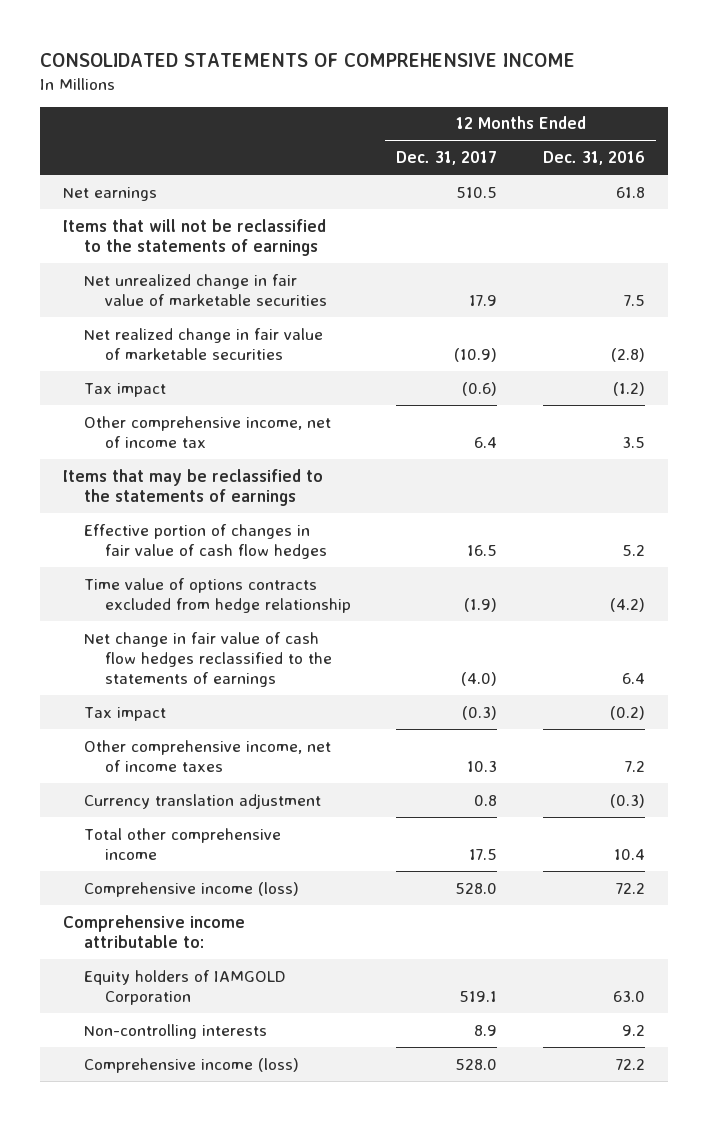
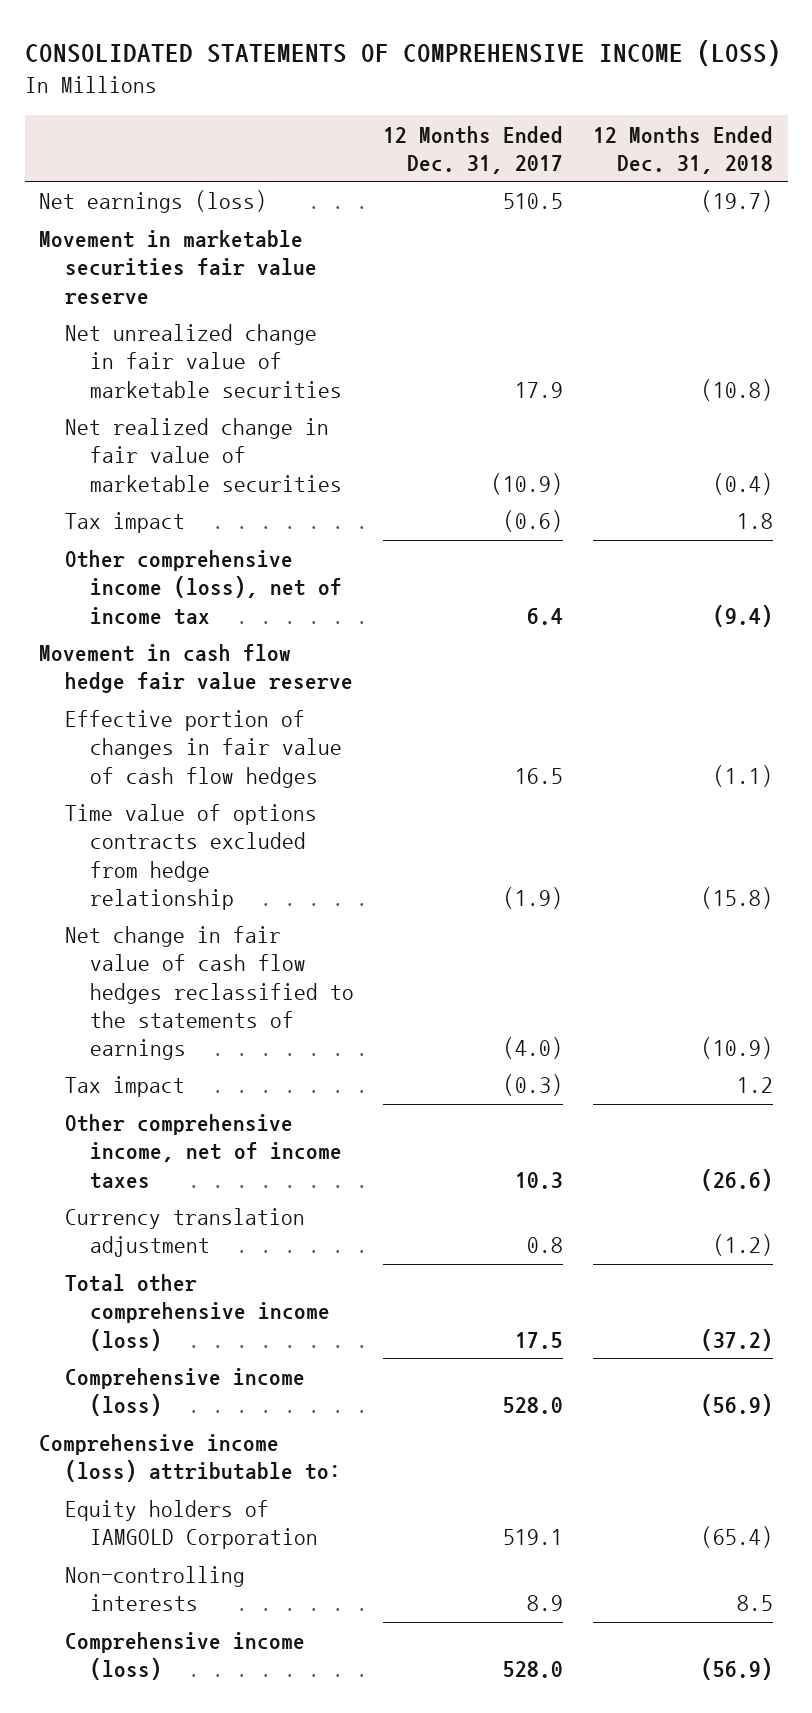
- CONSOLIDATED STATEMENTS OF COMPREHENSIVE INCOME
+ CONSOLIDATED STATEMENTS OF COMPREHENSIVE INCOME (LOSS)
- | 12 Months Ended Dec. 31, 2017 | 12 Months Ended Dec. 31, 2016
+ | 12 Months Ended Dec. 31, 2017 | 12 Months Ended Dec. 31, 2018
- Net earnings | 510.5 | 61.8
- Items that will not be reclassified to the statements of earnings
+ Net earnings (loss) | 510.5 | (19.7)
+ Movement in marketable securities fair value reserve
- Other comprehensive income, net of income tax | 6.4 | 3.5
- Items that may be reclassified to the statements of earnings
+ Other comprehensive income (loss), net of income tax | 6.4 | (9.4)
+ Movement in cash flow hedge fair value reserve
- Total other comprehensive income | 17.5 | 10.4
+ Total other comprehensive income (loss) | 17.5 | (37.2)
- Comprehensive income attributable to:
+ Comprehensive income (loss) attributable to:

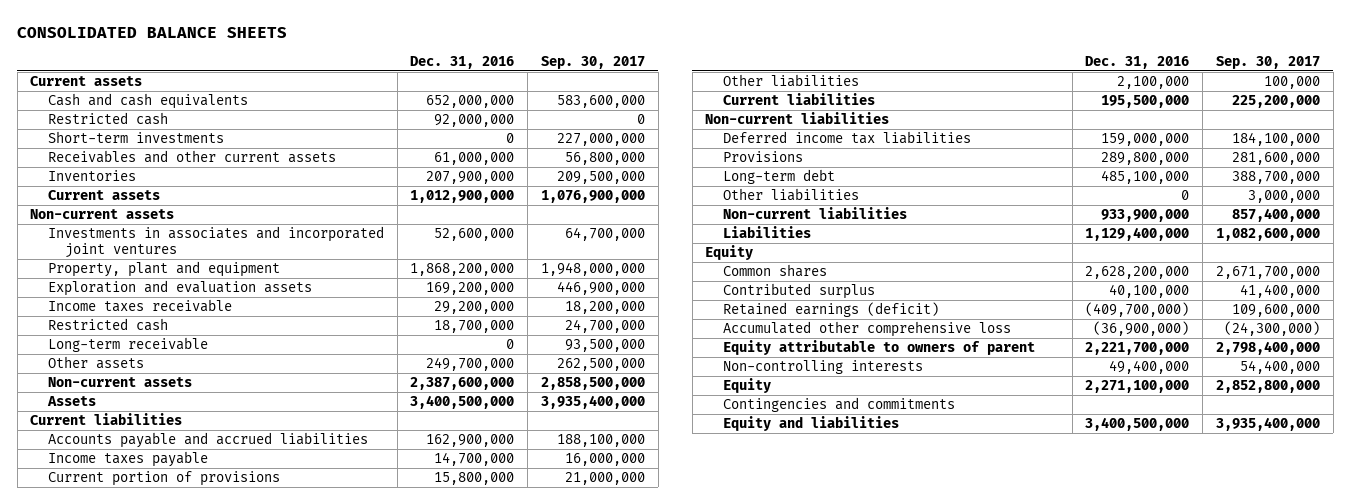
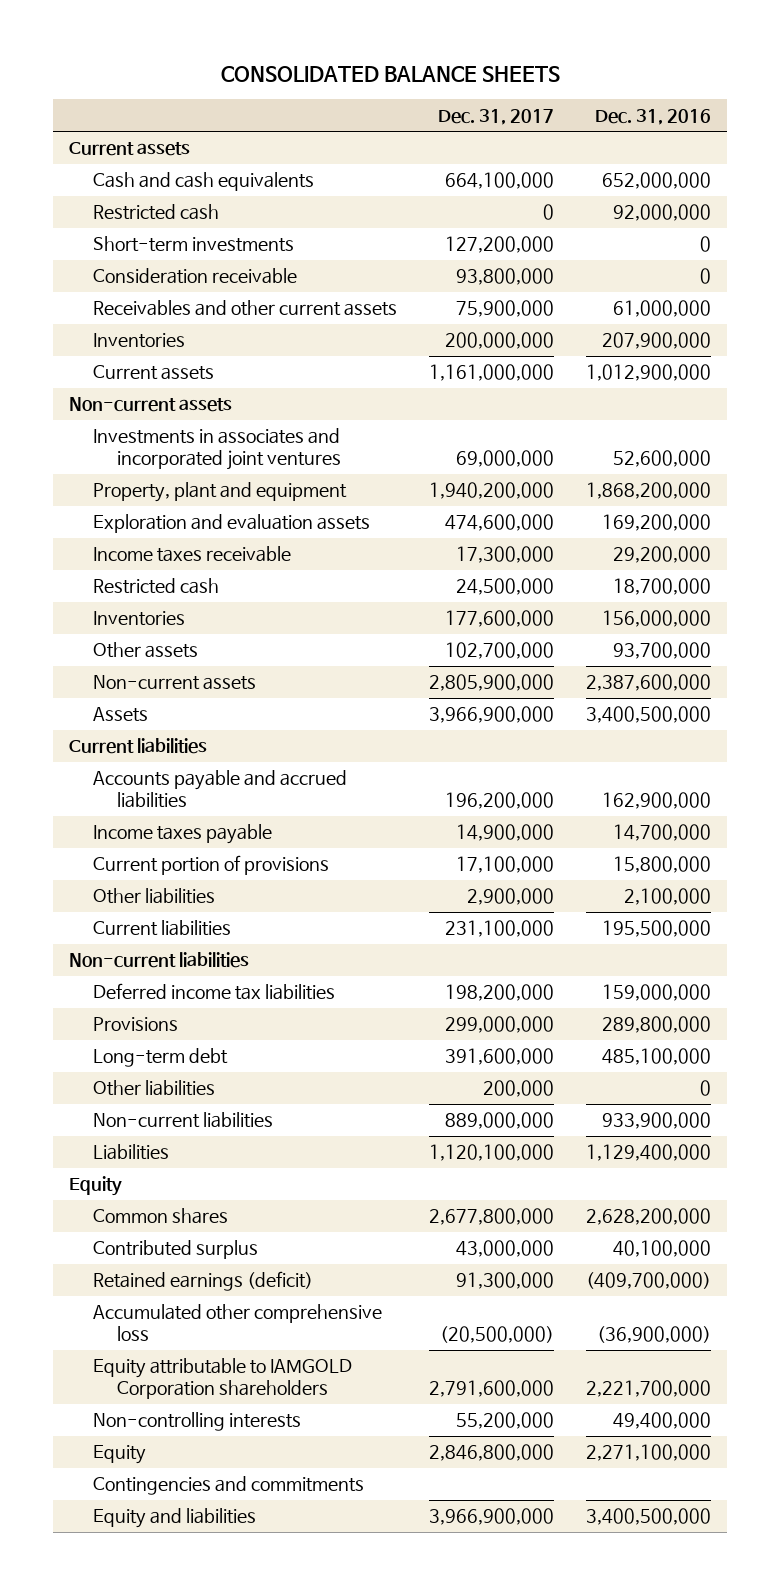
- | Dec. 31, 2016 | Sep. 30, 2017
+ | Dec. 31, 2017 | Dec. 31, 2016
+ Consideration receivable | 93,800,000 | 0
- Long-term receivable | 0 | 93,500,000
- Other assets | 249,700,000 | 262,500,000
+ Inventories | 177,600,000 | 156,000,000
+ Other assets | 102,700,000 | 93,700,000
- Equity attributable to owners of parent | 2,221,700,000 | 2,798,400,000
+ Equity attributable to IAMGOLD Corporation shareholders | 2,791,600,000 | 2,221,700,000

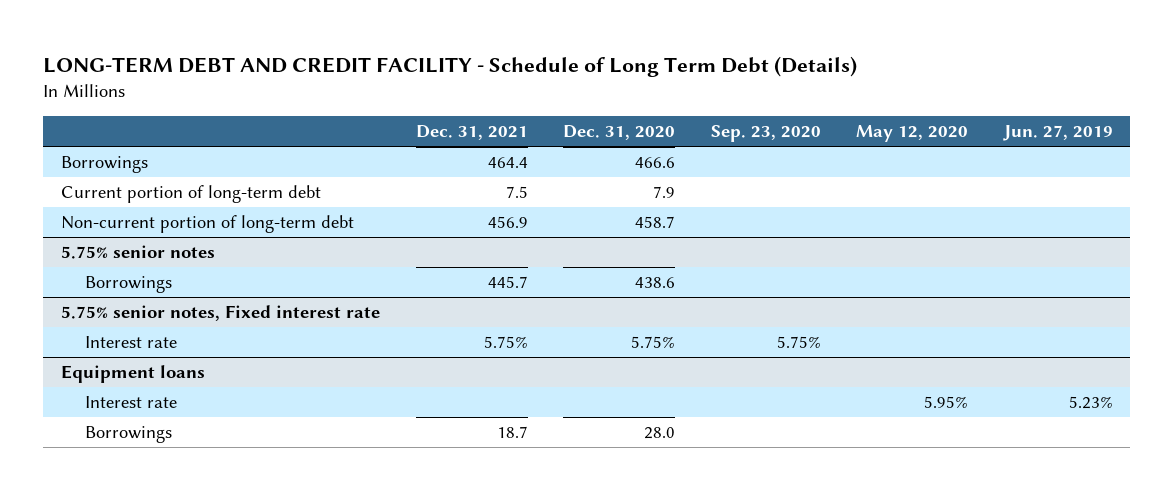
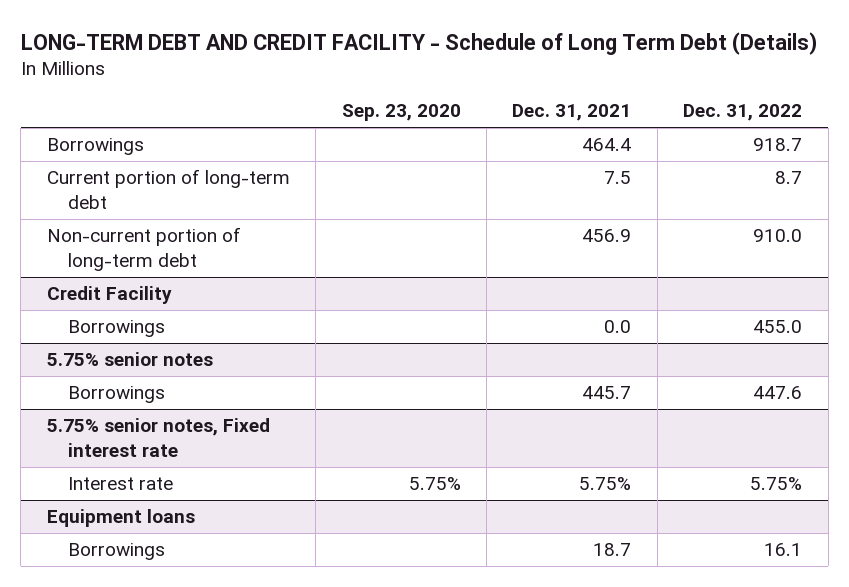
- | Dec. 31, 2021 | Dec. 31, 2020 | Sep. 23, 2020 | May 12, 2020 | Jun. 27, 2019
+ | Sep. 23, 2020 | Dec. 31, 2021 | Dec. 31, 2022
+ Credit Facility
+ Borrowings | | 0.0 | 455.0
@ Equipment loans
- Interest rate | | | | 5.95% | 5.23%

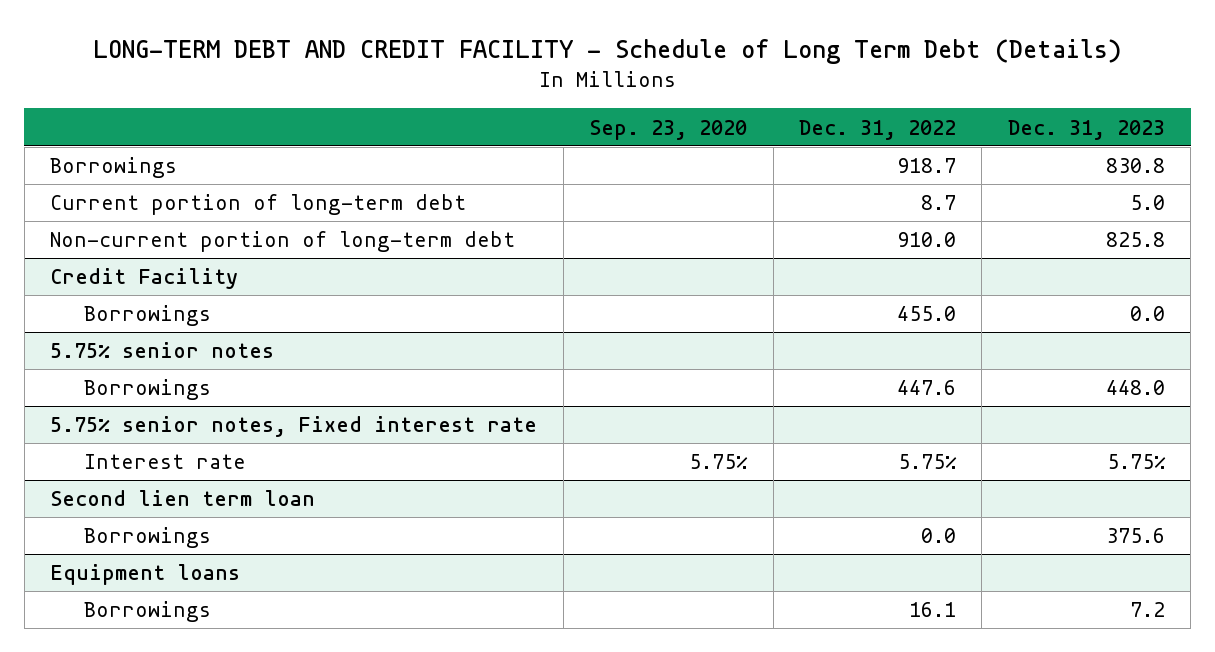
- | Sep. 23, 2020 | Dec. 31, 2021 | Dec. 31, 2022
+ | Sep. 23, 2020 | Dec. 31, 2022 | Dec. 31, 2023
+ Second lien term loan
+ Borrowings | | 0.0 | 375.6

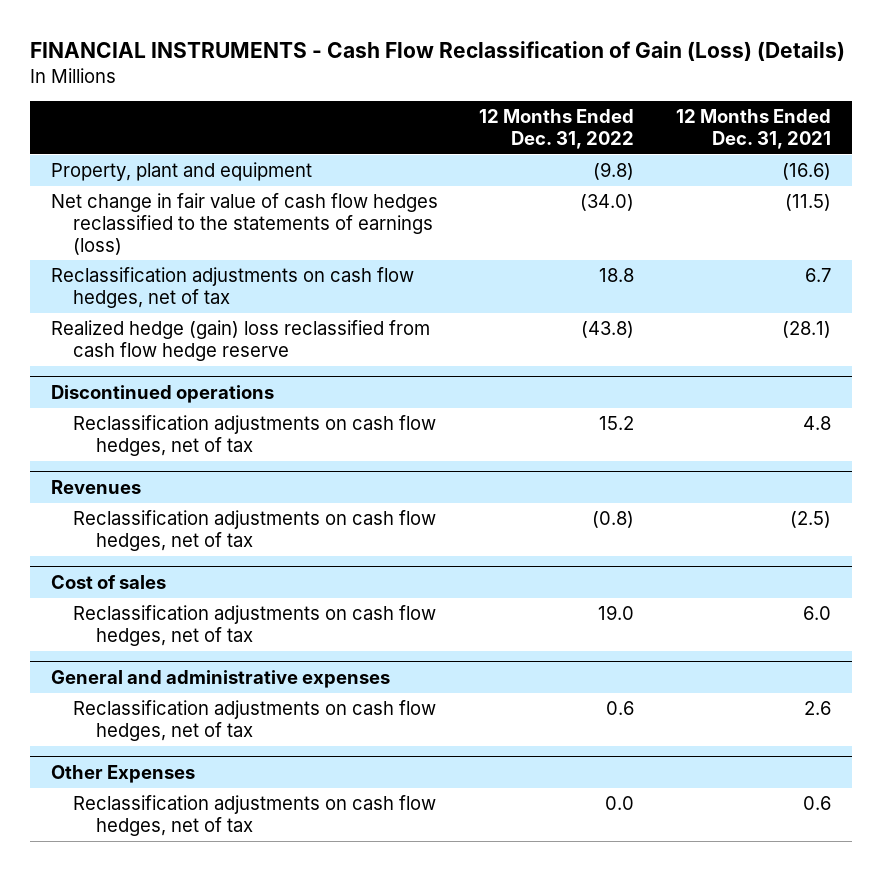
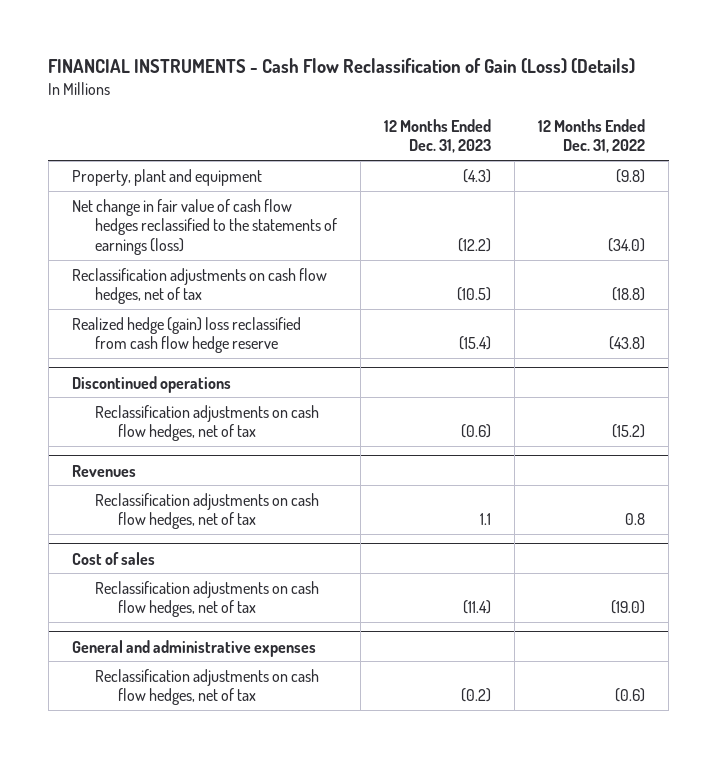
- | 12 Months Ended Dec. 31, 2022 | 12 Months Ended Dec. 31, 2021
+ | 12 Months Ended Dec. 31, 2023 | 12 Months Ended Dec. 31, 2022
- Reclassification adjustments on cash flow hedges, net of tax | 18.8 | 6.7
+ Reclassification adjustments on cash flow hedges, net of tax | (10.5) | (18.8)
@ Discontinued operations
- Reclassification adjustments on cash flow hedges, net of tax | 15.2 | 4.8
+ Reclassification adjustments on cash flow hedges, net of tax | (0.6) | (15.2)
@ Revenues
- Reclassification adjustments on cash flow hedges, net of tax | (0.8) | (2.5)
+ Reclassification adjustments on cash flow hedges, net of tax | 1.1 | 0.8
@ Cost of sales
- Reclassification adjustments on cash flow hedges, net of tax | 19.0 | 6.0
+ Reclassification adjustments on cash flow hedges, net of tax | (11.4) | (19.0)
@ General and administrative expenses
- Reclassification adjustments on cash flow hedges, net of tax | 0.6 | 2.6
- Other Expenses
- Reclassification adjustments on cash flow hedges, net of tax | 0.0 | 0.6
@ General and administrative expenses
+ Reclassification adjustments on cash flow hedges, net of tax | (0.2) | (0.6)

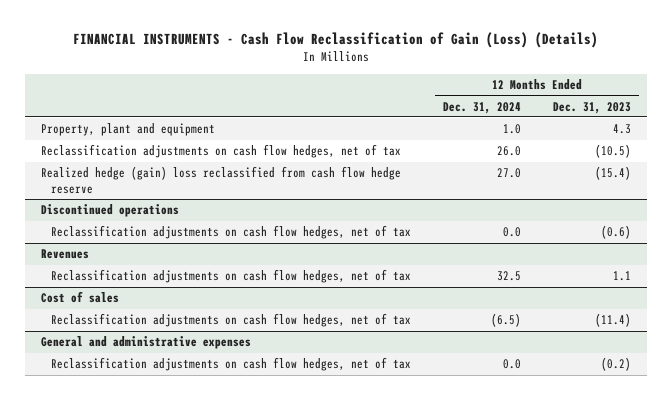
- | 12 Months Ended Dec. 31, 2023 | 12 Months Ended Dec. 31, 2022
+ | 12 Months Ended Dec. 31, 2024 | 12 Months Ended Dec. 31, 2023
- Property, plant and equipment | (4.3) | (9.8)
- Net change in fair value of cash flow hedges reclassified to the statements of earnings (loss) | (12.2) | (34.0)
+ Property, plant and equipment | 1.0 | 4.3

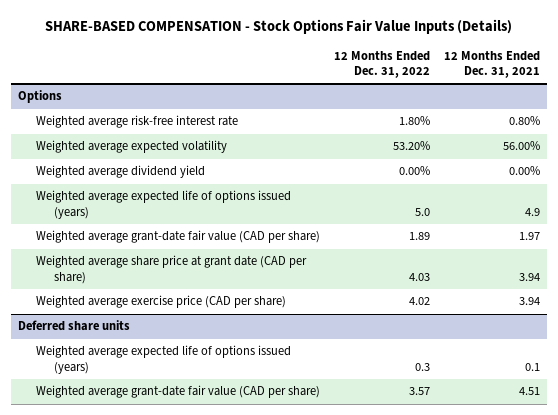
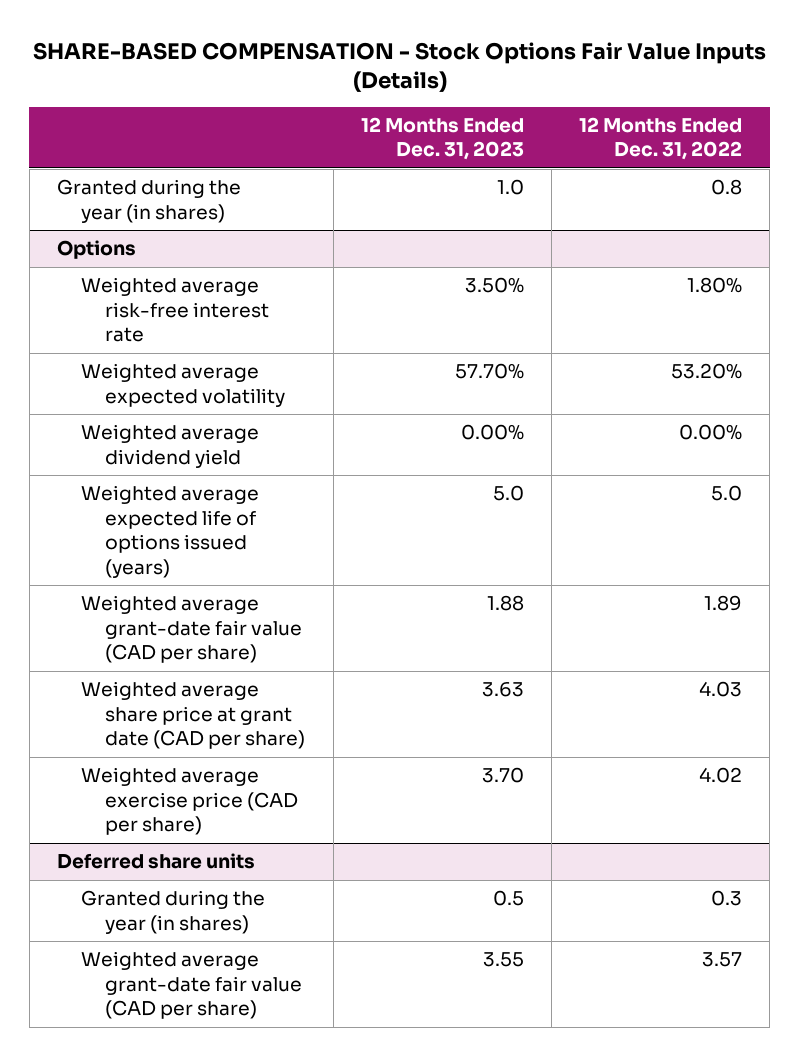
- | 12 Months Ended Dec. 31, 2022 | 12 Months Ended Dec. 31, 2021
+ | 12 Months Ended Dec. 31, 2023 | 12 Months Ended Dec. 31, 2022
+ Granted during the year (in shares) | 1.0 | 0.8
@ Deferred share units
- Weighted average expected life of options issued (years) | 0.3 | 0.1
+ Granted during the year (in shares) | 0.5 | 0.3

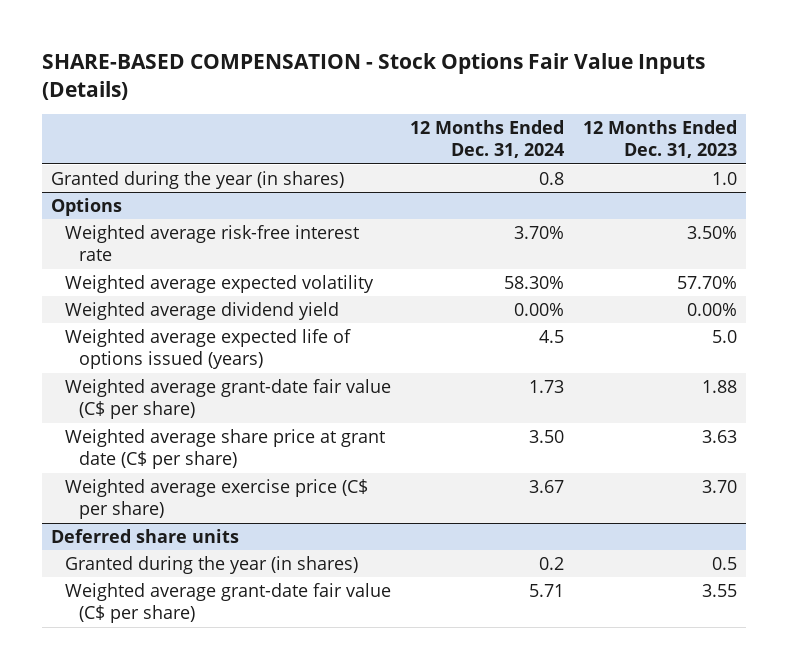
- | 12 Months Ended Dec. 31, 2023 | 12 Months Ended Dec. 31, 2022
+ | 12 Months Ended Dec. 31, 2024 | 12 Months Ended Dec. 31, 2023
@ Options
- Weighted average grant-date fair value (CAD per share) | 1.88 | 1.89
- Weighted average share price at grant date (CAD per share) | 3.63 | 4.03
- Weighted average exercise price (CAD per share) | 3.70 | 4.02
+ Weighted average grant-date fair value (C$ per share) | 1.73 | 1.88
+ Weighted average share price at grant date (C$ per share) | 3.50 | 3.63
+ Weighted average exercise price (C$ per share) | 3.67 | 3.70
@ Deferred share units
- Weighted average grant-date fair value (CAD per share) | 3.55 | 3.57
+ Weighted average grant-date fair value (C$ per share) | 5.71 | 3.55

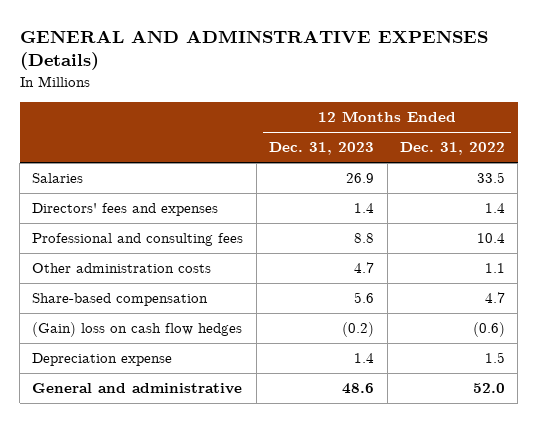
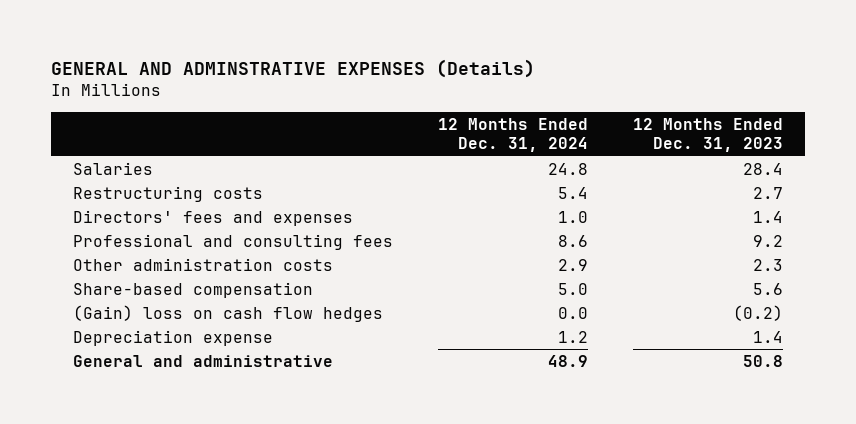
- | 12 Months Ended Dec. 31, 2023 | 12 Months Ended Dec. 31, 2022
+ | 12 Months Ended Dec. 31, 2024 | 12 Months Ended Dec. 31, 2023
- Salaries | 26.9 | 33.5
+ Salaries | 24.8 | 28.4
+ Restructuring costs | 5.4 | 2.7
- Professional and consulting fees | 8.8 | 10.4
- Other administration costs | 4.7 | 1.1
+ Professional and consulting fees | 8.6 | 9.2
+ Other administration costs | 2.9 | 2.3
- General and administrative | 48.6 | 52.0
+ General and administrative | 48.9 | 50.8

